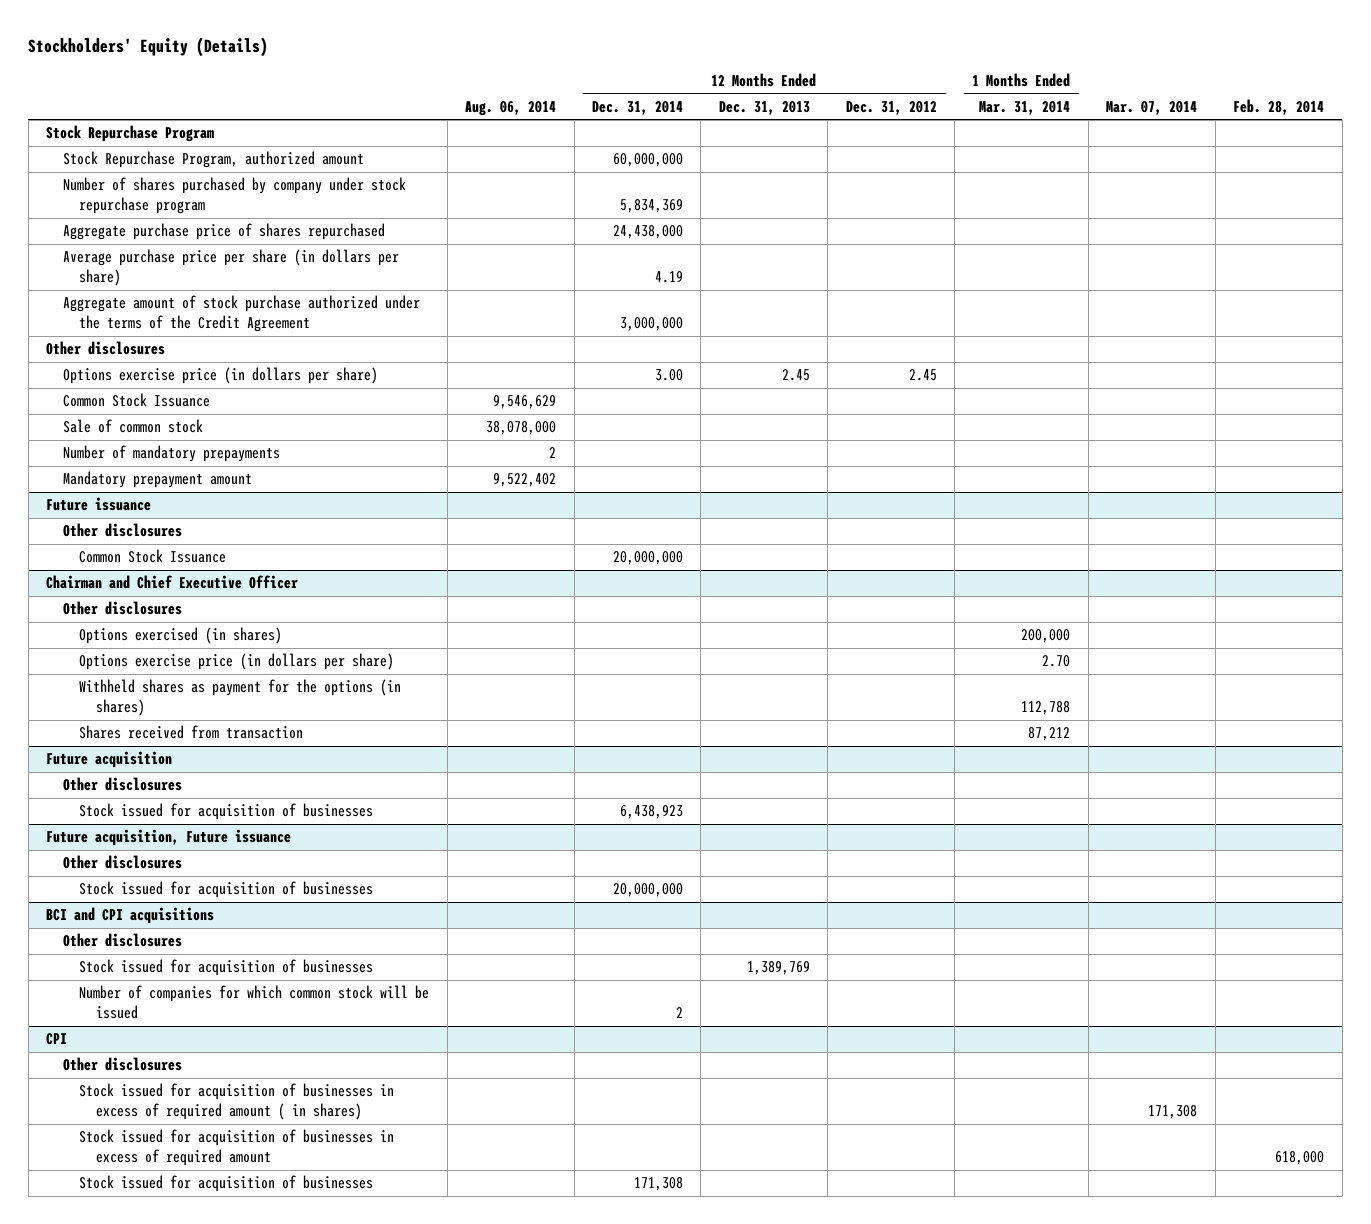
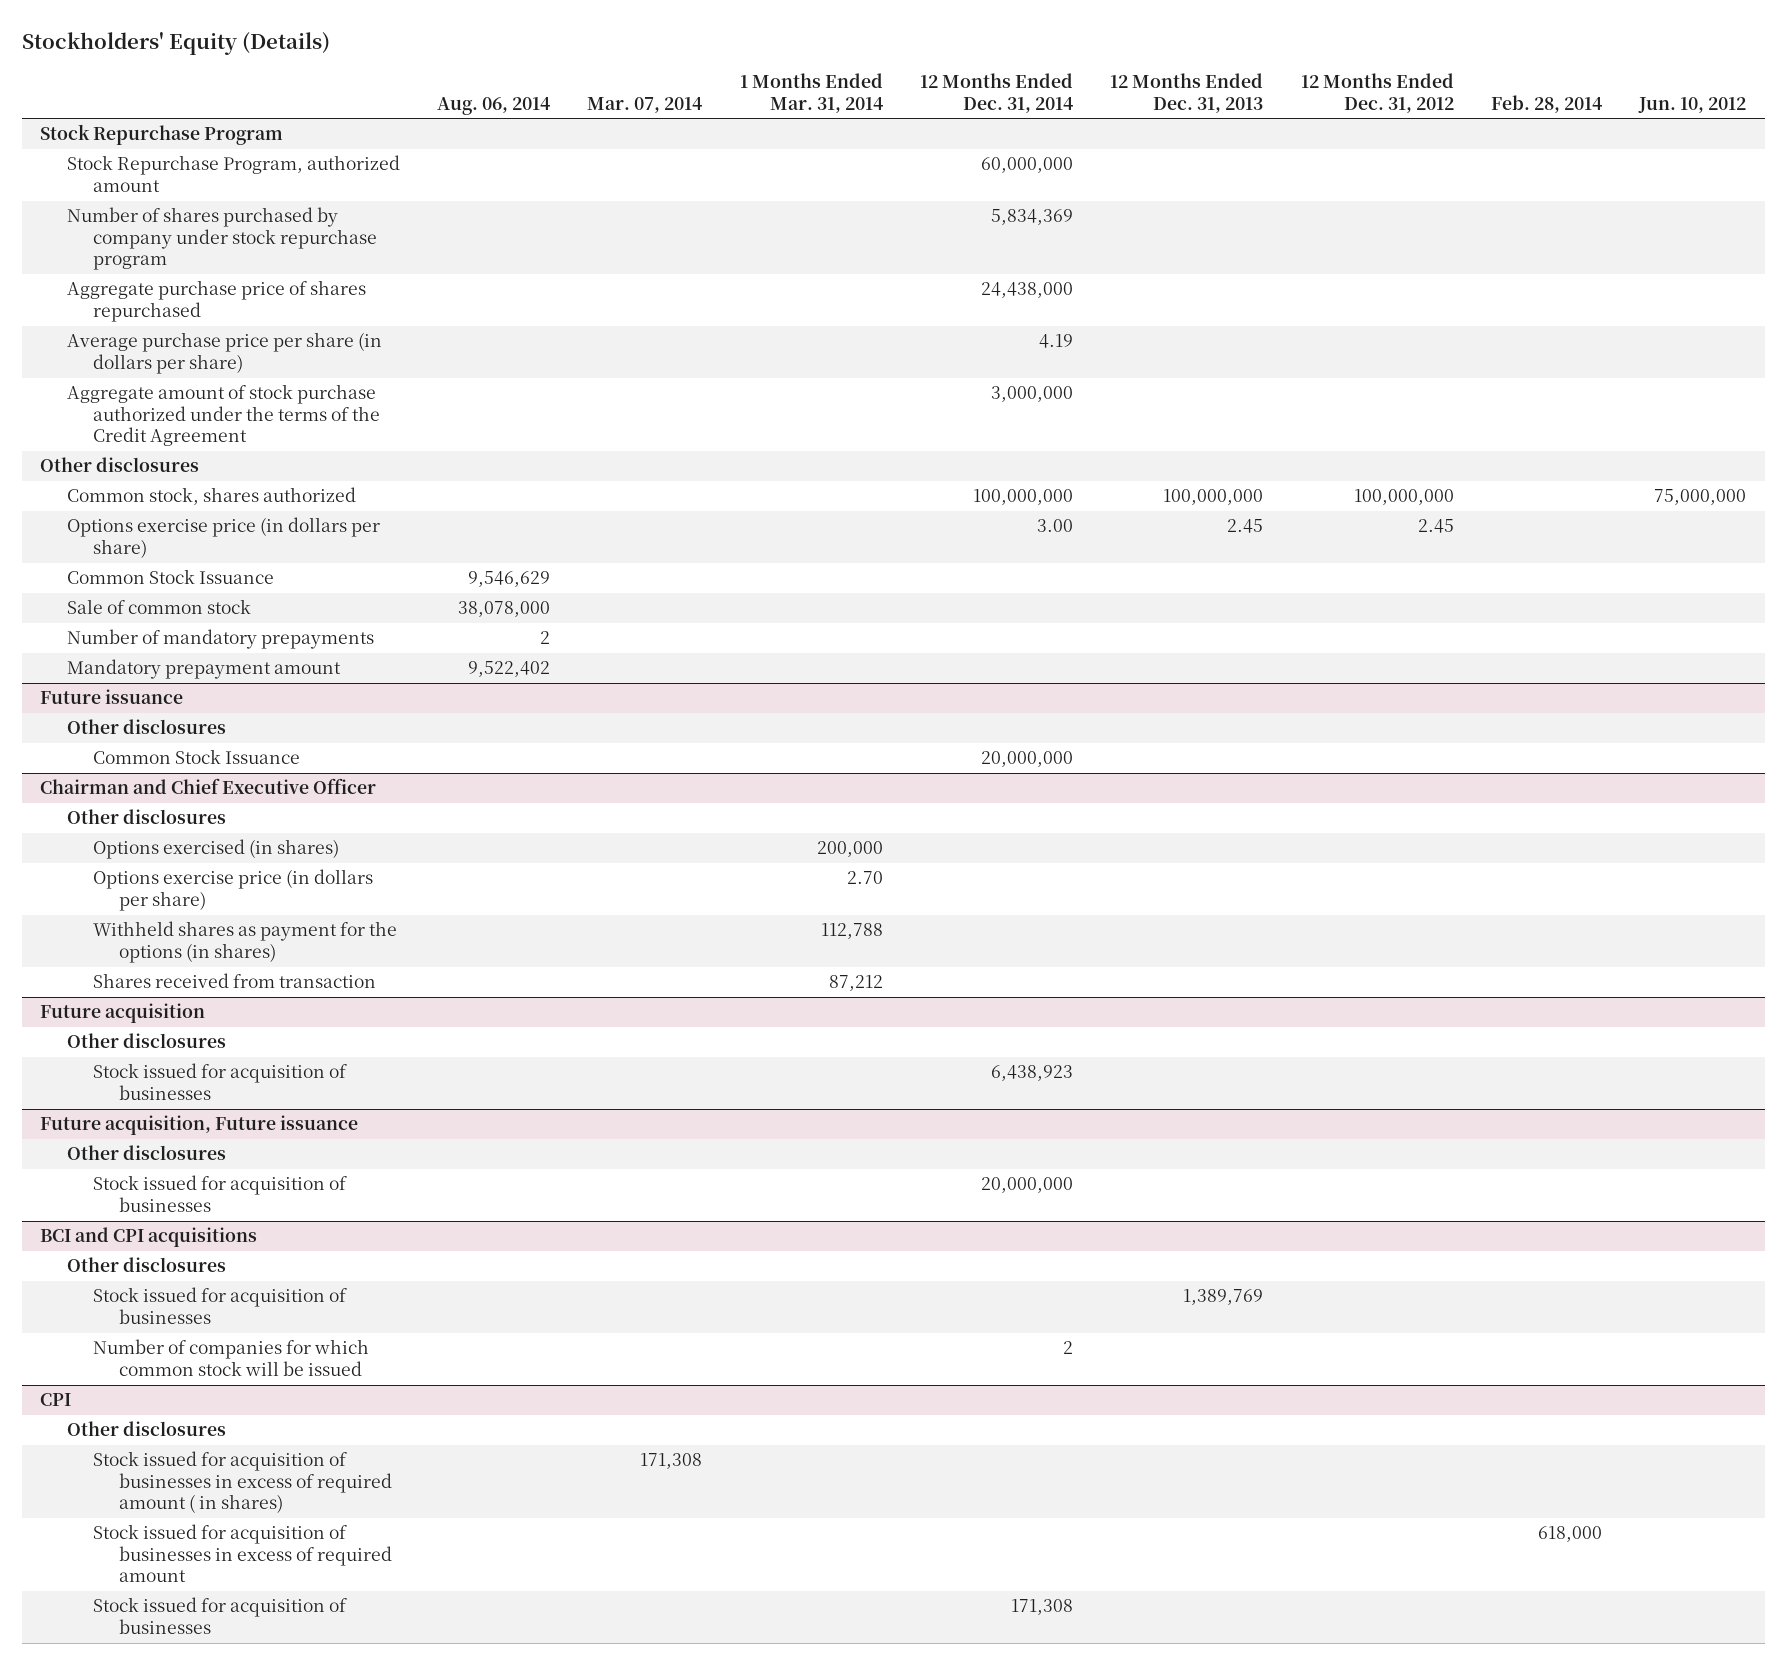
- | Aug. 06, 2014 | 12 Months Ended Dec. 31, 2014 | 12 Months Ended Dec. 31, 2013 | 12 Months Ended Dec. 31, 2012 | 1 Months Ended Mar. 31, 2014 | Mar. 07, 2014 | Feb. 28, 2014
+ | Aug. 06, 2014 | Mar. 07, 2014 | 1 Months Ended Mar. 31, 2014 | 12 Months Ended Dec. 31, 2014 | 12 Months Ended Dec. 31, 2013 | 12 Months Ended Dec. 31, 2012 | Feb. 28, 2014 | Jun. 10, 2012
+ Common stock, shares authorized | | | | 100,000,000 | 100,000,000 | 100,000,000 | | 75,000,000

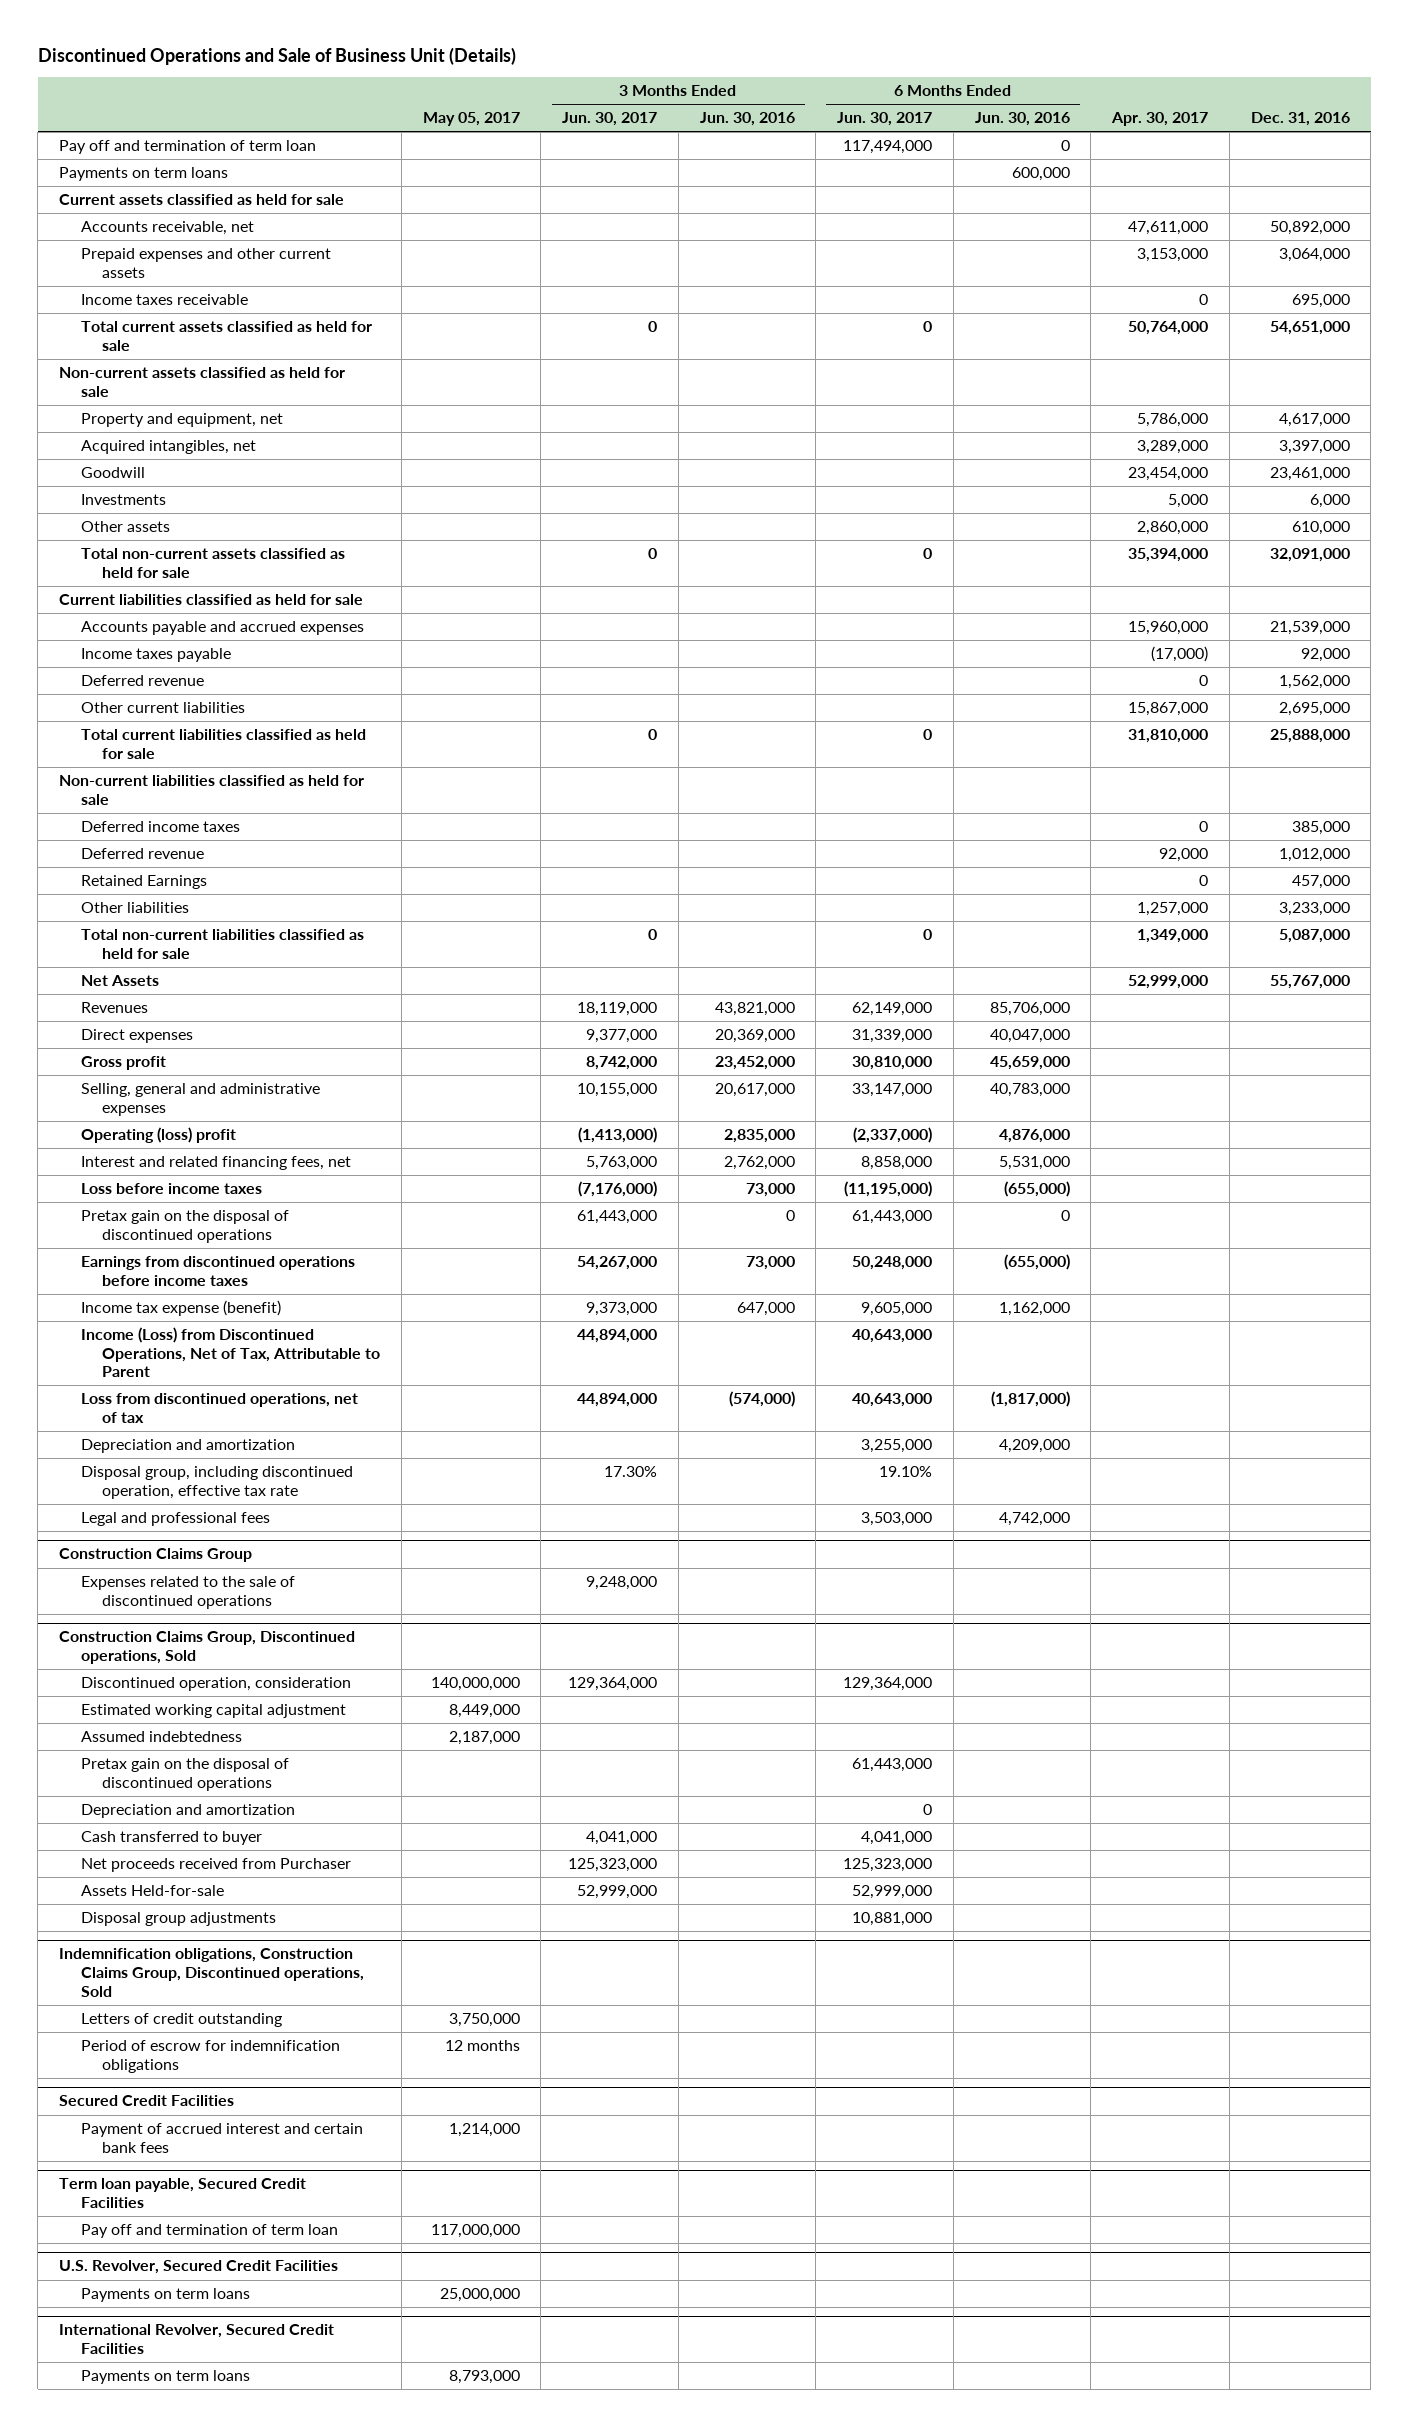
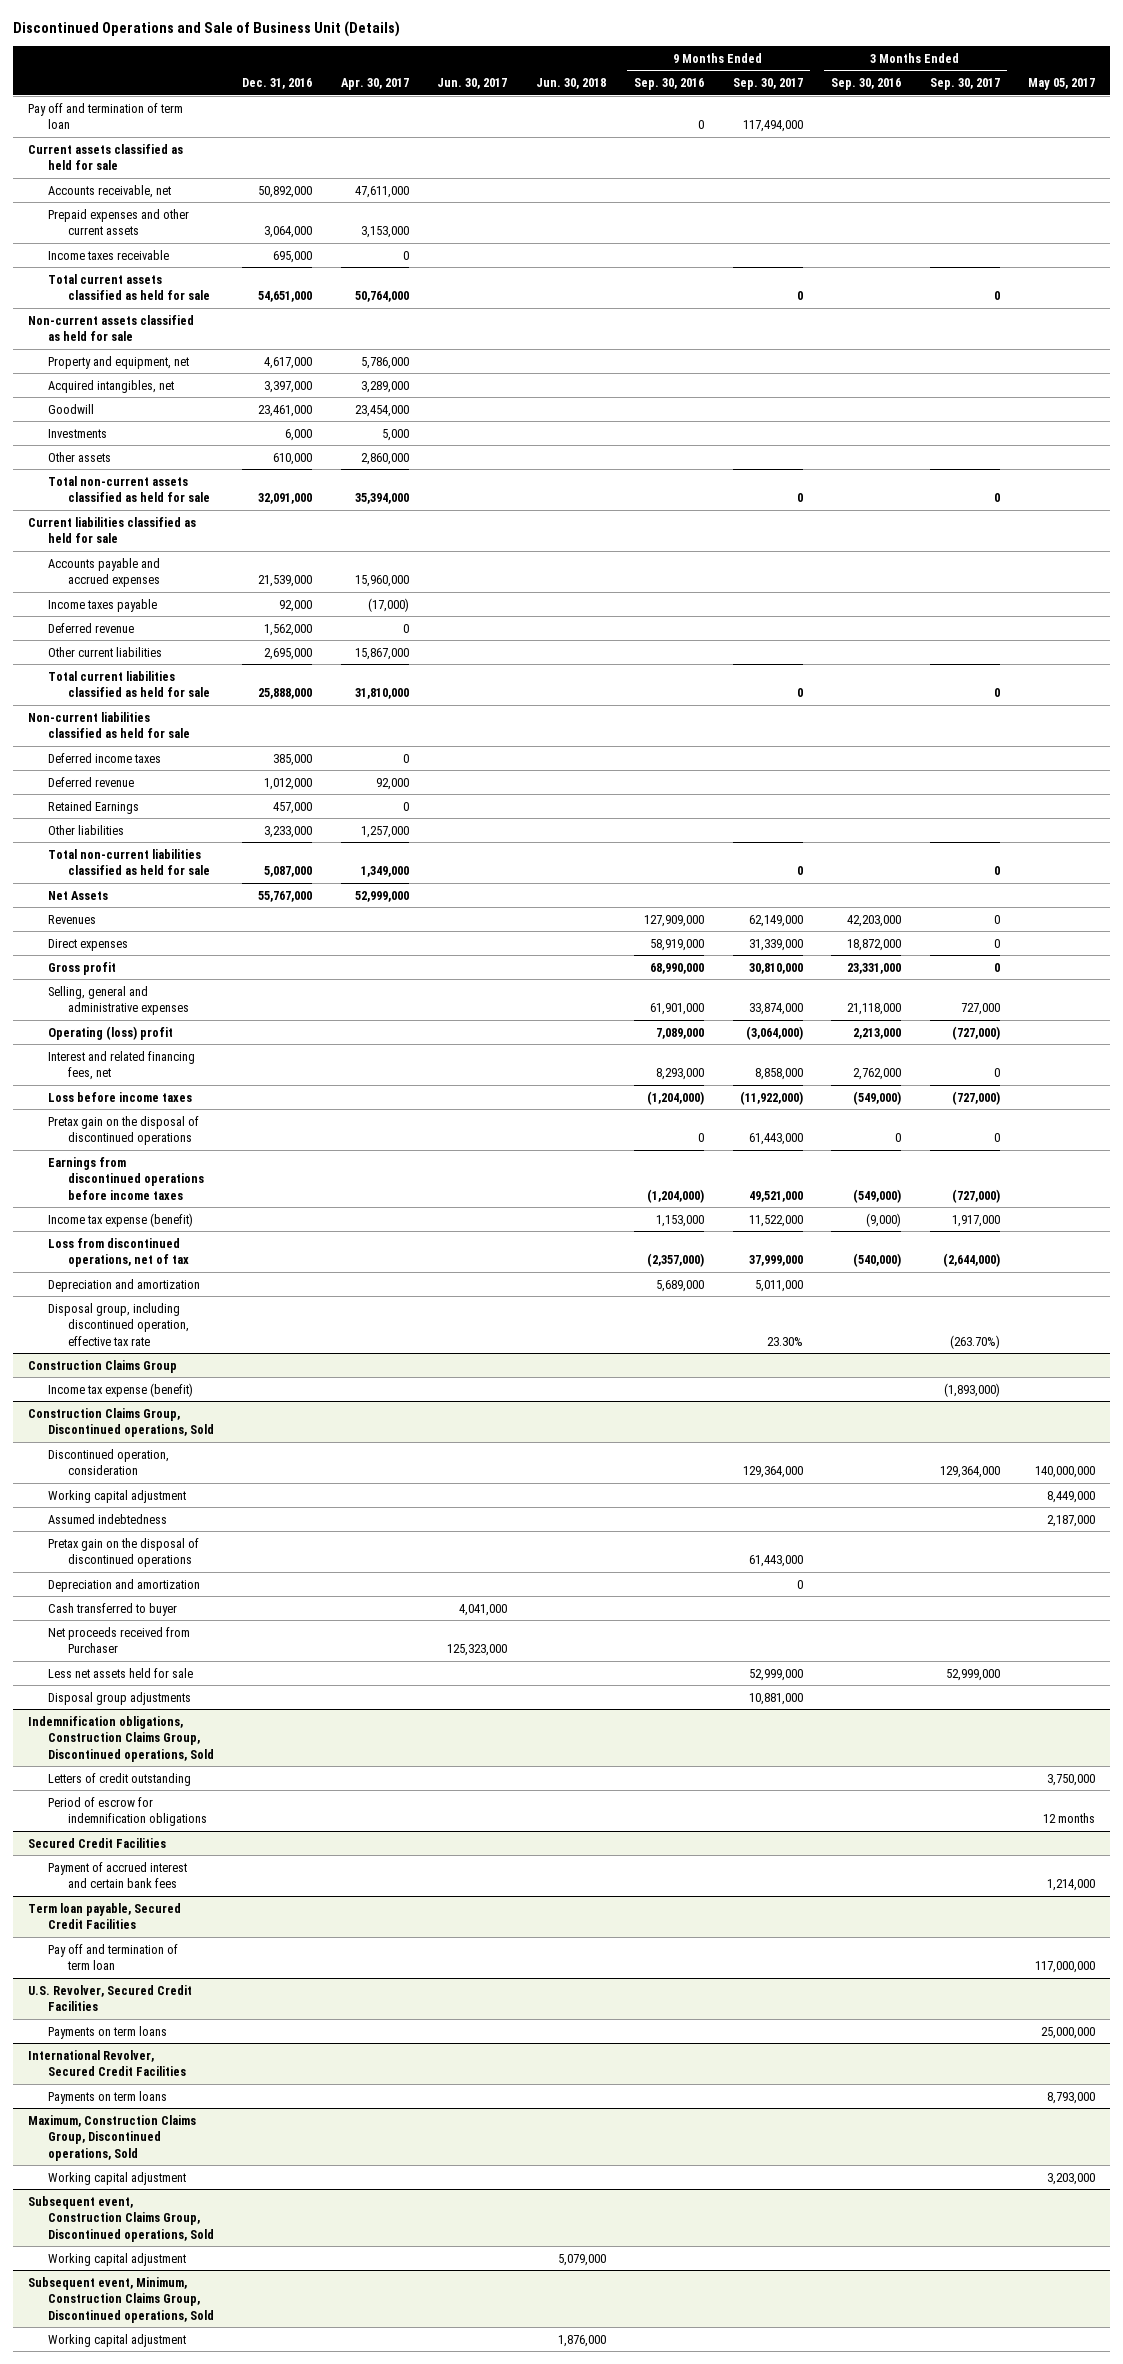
- | May 05, 2017 | 3 Months Ended Jun. 30, 2017 | 3 Months Ended Jun. 30, 2016 | 6 Months Ended Jun. 30, 2017 | 6 Months Ended Jun. 30, 2016 | Apr. 30, 2017 | Dec. 31, 2016
+ | Dec. 31, 2016 | Apr. 30, 2017 | Jun. 30, 2017 | Jun. 30, 2018 | 9 Months Ended Sep. 30, 2016 | 9 Months Ended Sep. 30, 2017 | 3 Months Ended Sep. 30, 2016 | 3 Months Ended Sep. 30, 2017 | May 05, 2017
- Payments on term loans | | | | | 600,000 | |
- Income (Loss) from Discontinued Operations, Net of Tax, Attributable to Parent | | 44,894,000 | | 40,643,000 | | |
- Legal and professional fees | | | | 3,503,000 | 4,742,000 | |
@ Construction Claims Group
- Expenses related to the sale of discontinued operations | | 9,248,000 | | | | |
+ Income tax expense (benefit) | | | | | | | | (1,893,000) |
@ Construction Claims Group, Discontinued operations, Sold
- Estimated working capital adjustment | 8,449,000 | | | | | |
+ Working capital adjustment | | | | | | | | | 8,449,000
- Assets Held-for-sale | | 52,999,000 | | 52,999,000 | | |
+ Less net assets held for sale | | | | | | 52,999,000 | | 52,999,000 |
+ Maximum, Construction Claims Group, Discontinued operations, Sold
+ Working capital adjustment | | | | | | | | | 3,203,000
+ Subsequent event, Construction Claims Group, Discontinued operations, Sold
+ Working capital adjustment | | | | 5,079,000 | | | | |
+ Subsequent event, Minimum, Construction Claims Group, Discontinued operations, Sold
+ Working capital adjustment | | | | 1,876,000 | | | | |

